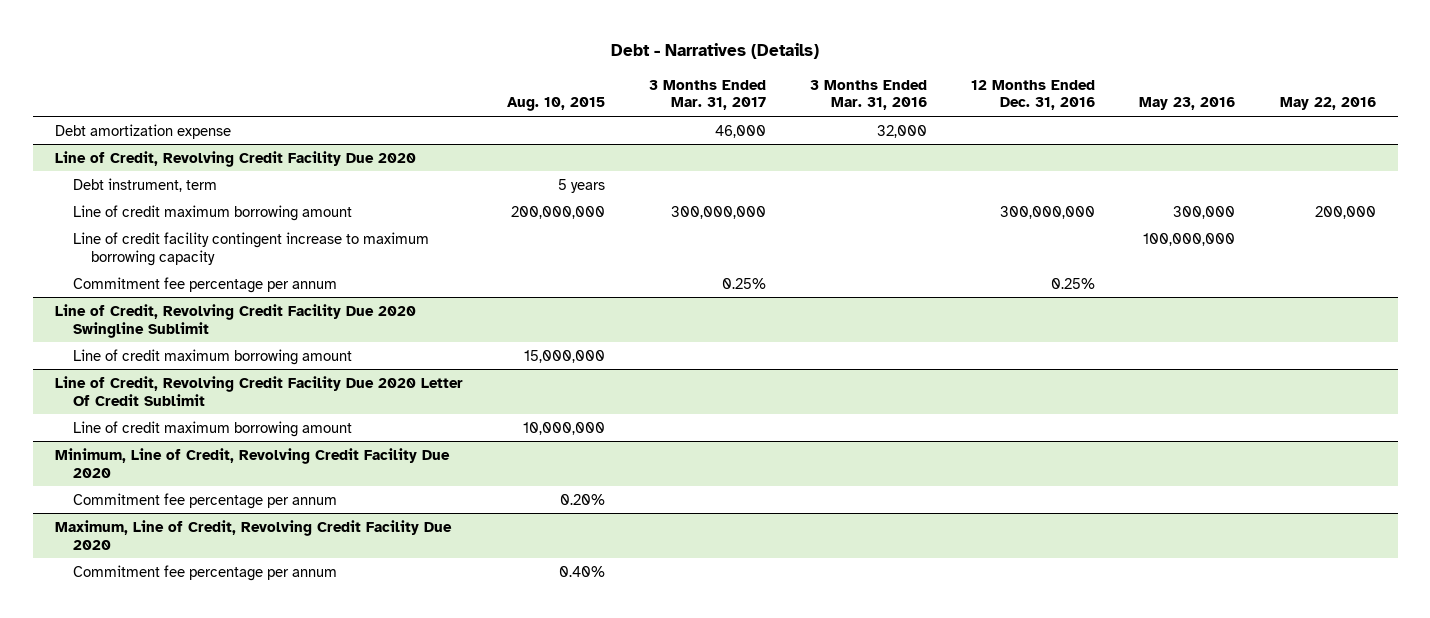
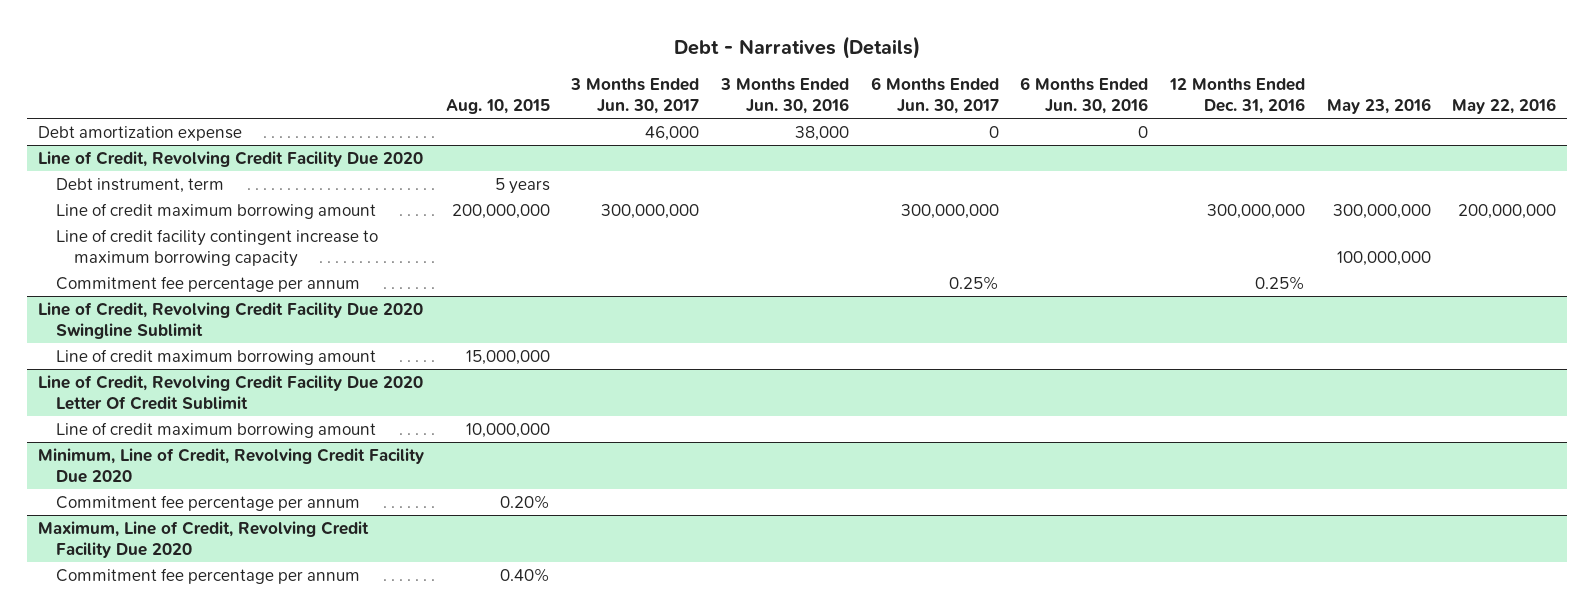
- | Aug. 10, 2015 | 3 Months Ended Mar. 31, 2017 | 3 Months Ended Mar. 31, 2016 | 12 Months Ended Dec. 31, 2016 | May 23, 2016 | May 22, 2016
+ | Aug. 10, 2015 | 3 Months Ended Jun. 30, 2017 | 3 Months Ended Jun. 30, 2016 | 6 Months Ended Jun. 30, 2017 | 6 Months Ended Jun. 30, 2016 | 12 Months Ended Dec. 31, 2016 | May 23, 2016 | May 22, 2016
@ Line of Credit, Revolving Credit Facility Due 2020
- Line of credit maximum borrowing amount | 200,000,000 | 300,000,000 | | 300,000,000 | 300,000 | 200,000
+ Line of credit maximum borrowing amount | 200,000,000 | 300,000,000 | | 300,000,000 | | 300,000,000 | 300,000,000 | 200,000,000

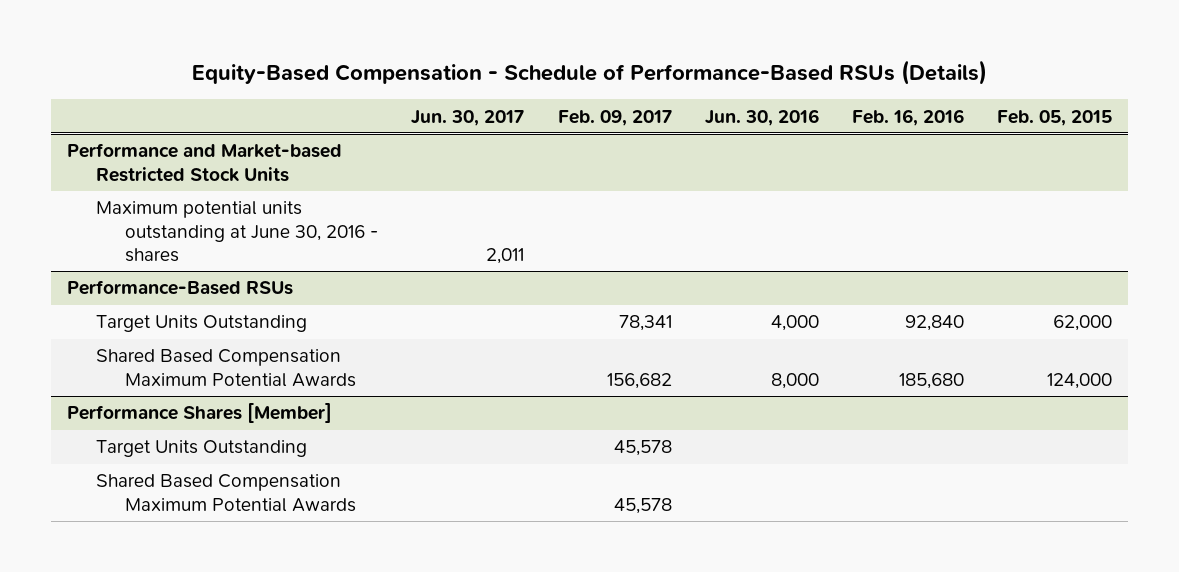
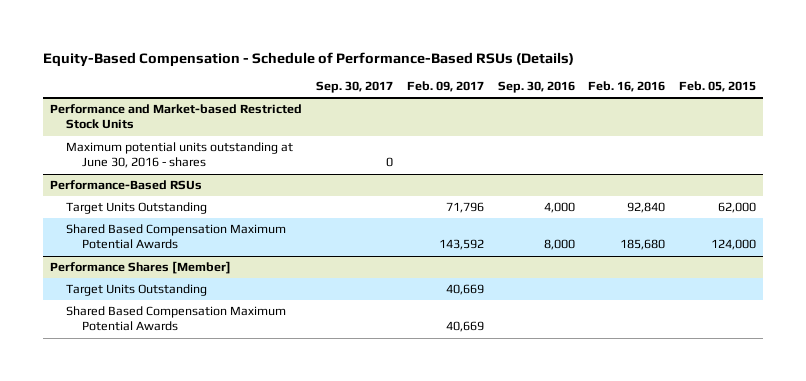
- | Jun. 30, 2017 | Feb. 09, 2017 | Jun. 30, 2016 | Feb. 16, 2016 | Feb. 05, 2015
+ | Sep. 30, 2017 | Feb. 09, 2017 | Sep. 30, 2016 | Feb. 16, 2016 | Feb. 05, 2015
@ Performance-Based RSUs
- Target Units Outstanding | | 78,341 | 4,000 | 92,840 | 62,000
- Shared Based Compensation Maximum Potential Awards | | 156,682 | 8,000 | 185,680 | 124,000
+ Target Units Outstanding | | 71,796 | 4,000 | 92,840 | 62,000
+ Shared Based Compensation Maximum Potential Awards | | 143,592 | 8,000 | 185,680 | 124,000
@ Performance Shares [Member]
- Target Units Outstanding | | 45,578 | | |
- Shared Based Compensation Maximum Potential Awards | | 45,578 | | |
+ Target Units Outstanding | | 40,669 | | |
+ Shared Based Compensation Maximum Potential Awards | | 40,669 | | |

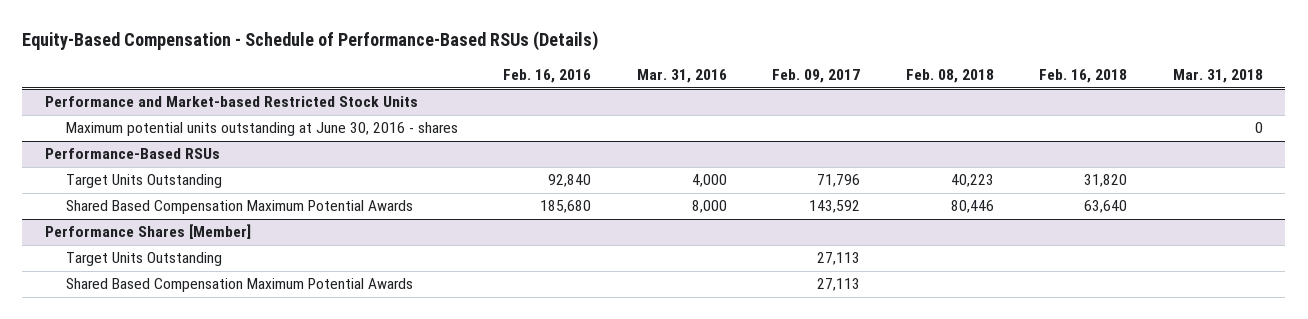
- | Sep. 30, 2017 | Feb. 09, 2017 | Sep. 30, 2016 | Feb. 16, 2016 | Feb. 05, 2015
+ | Feb. 16, 2016 | Mar. 31, 2016 | Feb. 09, 2017 | Feb. 08, 2018 | Feb. 16, 2018 | Mar. 31, 2018
@ Performance Shares [Member]
- Target Units Outstanding | | 40,669 | | |
- Shared Based Compensation Maximum Potential Awards | | 40,669 | | |
+ Target Units Outstanding | | | 27,113 | | |
+ Shared Based Compensation Maximum Potential Awards | | | 27,113 | | |

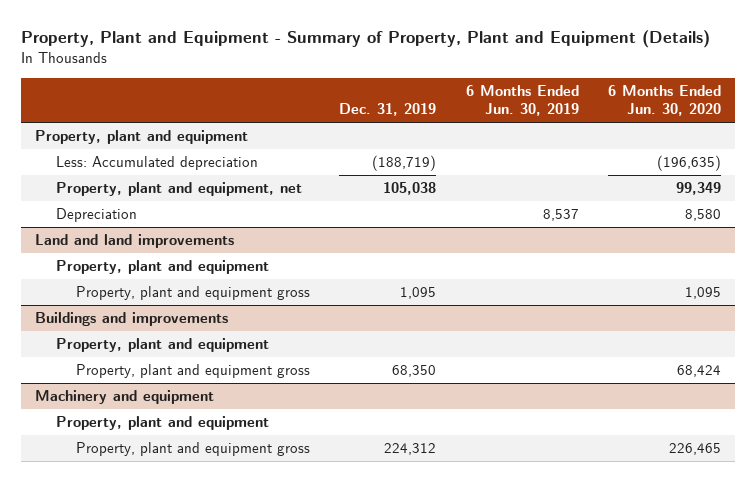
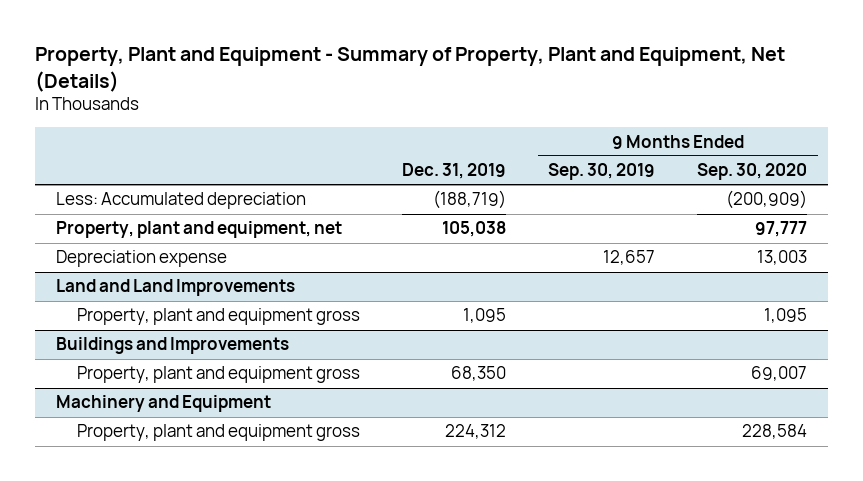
- Property, Plant and Equipment - Summary of Property, Plant and Equipment (Details)
+ Property, Plant and Equipment - Summary of Property, Plant and Equipment, Net (Details)
- | Dec. 31, 2019 | 6 Months Ended Jun. 30, 2019 | 6 Months Ended Jun. 30, 2020
+ | Dec. 31, 2019 | 9 Months Ended Sep. 30, 2019 | 9 Months Ended Sep. 30, 2020
- Property, plant and equipment
- Depreciation | | 8,537 | 8,580
- Land and land improvements
- Property, plant and equipment
+ Depreciation expense | | 12,657 | 13,003
+ Land and Land Improvements
- Buildings and improvements
- Property, plant and equipment
+ Buildings and Improvements
- Machinery and equipment
- Property, plant and equipment
+ Machinery and Equipment

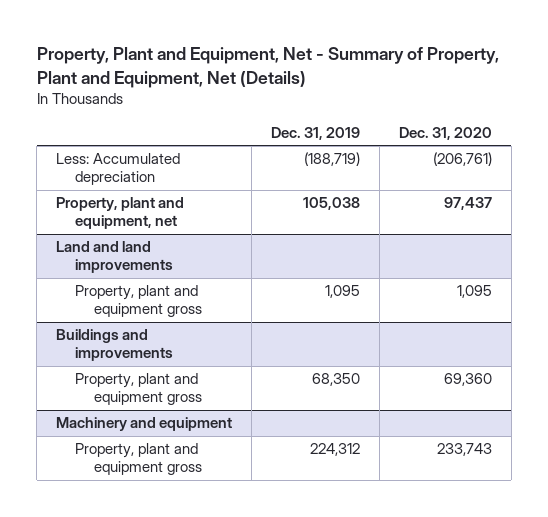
- Property, Plant and Equipment - Summary of Property, Plant and Equipment, Net (Details)
+ Property, Plant and Equipment, Net - Summary of Property, Plant and Equipment, Net (Details)
- | Dec. 31, 2019 | 9 Months Ended Sep. 30, 2019 | 9 Months Ended Sep. 30, 2020
+ | Dec. 31, 2019 | Dec. 31, 2020
- Depreciation expense | | 12,657 | 13,003
- Land and Land Improvements
+ Land and land improvements
- Buildings and Improvements
+ Buildings and improvements
- Machinery and Equipment
+ Machinery and equipment

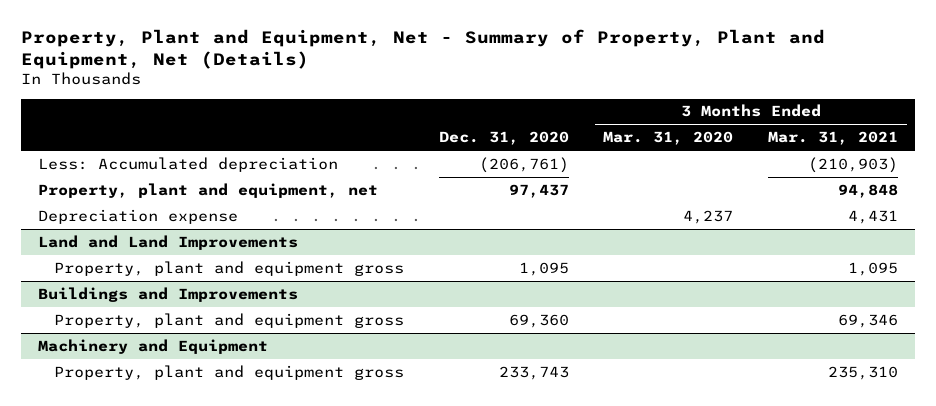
- | Dec. 31, 2019 | Dec. 31, 2020
+ | Dec. 31, 2020 | 3 Months Ended Mar. 31, 2020 | 3 Months Ended Mar. 31, 2021
- Land and land improvements
+ Depreciation expense | | 4,237 | 4,431
+ Land and Land Improvements
- Buildings and improvements
+ Buildings and Improvements
- Machinery and equipment
+ Machinery and Equipment

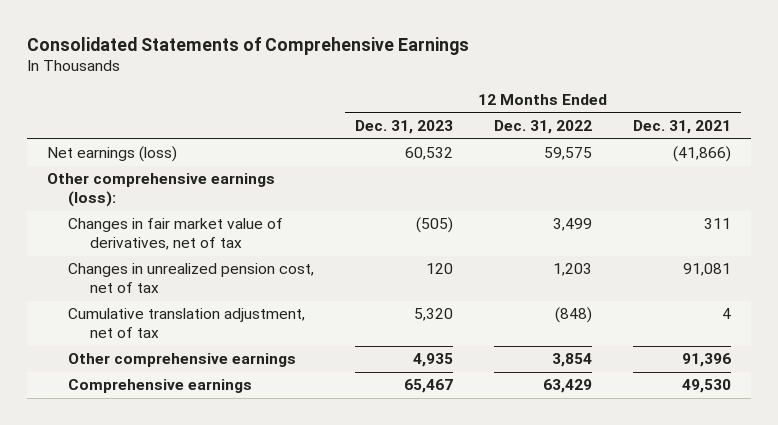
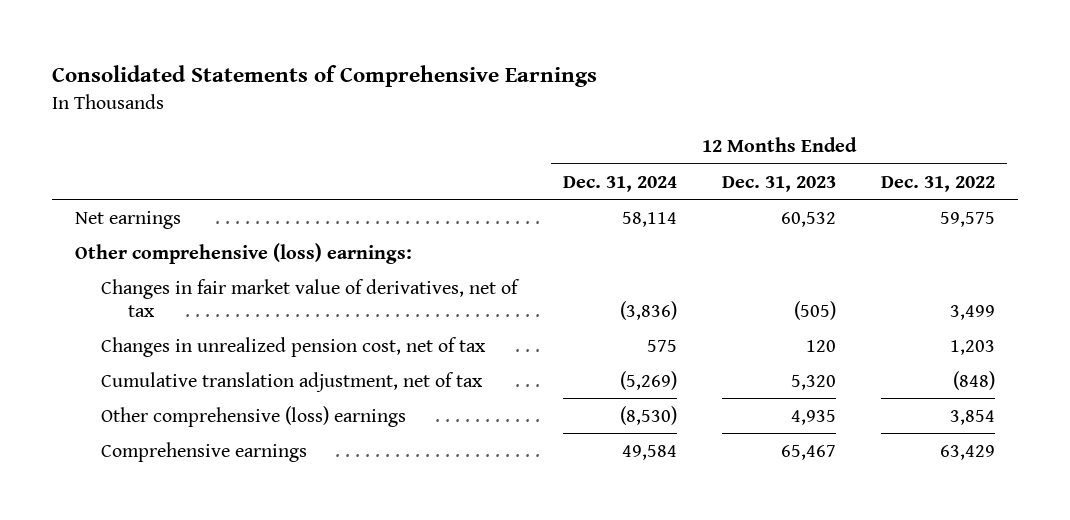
- | 12 Months Ended Dec. 31, 2023 | 12 Months Ended Dec. 31, 2022 | 12 Months Ended Dec. 31, 2021
+ | 12 Months Ended Dec. 31, 2024 | 12 Months Ended Dec. 31, 2023 | 12 Months Ended Dec. 31, 2022
- Net earnings (loss) | 60,532 | 59,575 | (41,866)
- Other comprehensive earnings (loss):
+ Net earnings | 58,114 | 60,532 | 59,575
+ Other comprehensive (loss) earnings:
- Other comprehensive earnings | 4,935 | 3,854 | 91,396
+ Other comprehensive (loss) earnings | (8,530) | 4,935 | 3,854

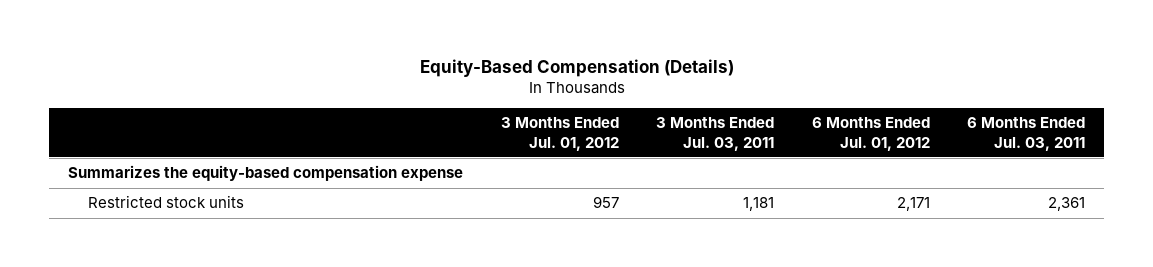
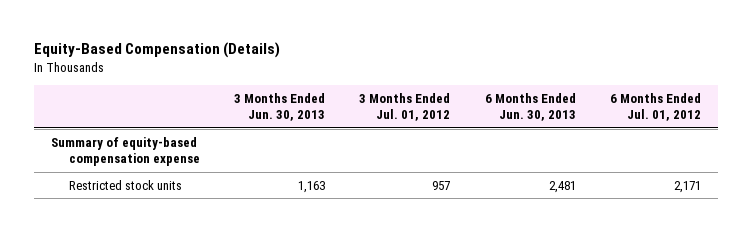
- | 3 Months Ended Jul. 01, 2012 | 3 Months Ended Jul. 03, 2011 | 6 Months Ended Jul. 01, 2012 | 6 Months Ended Jul. 03, 2011
+ | 3 Months Ended Jun. 30, 2013 | 3 Months Ended Jul. 01, 2012 | 6 Months Ended Jun. 30, 2013 | 6 Months Ended Jul. 01, 2012
- Summarizes the equity-based compensation expense
+ Summary of equity-based compensation expense

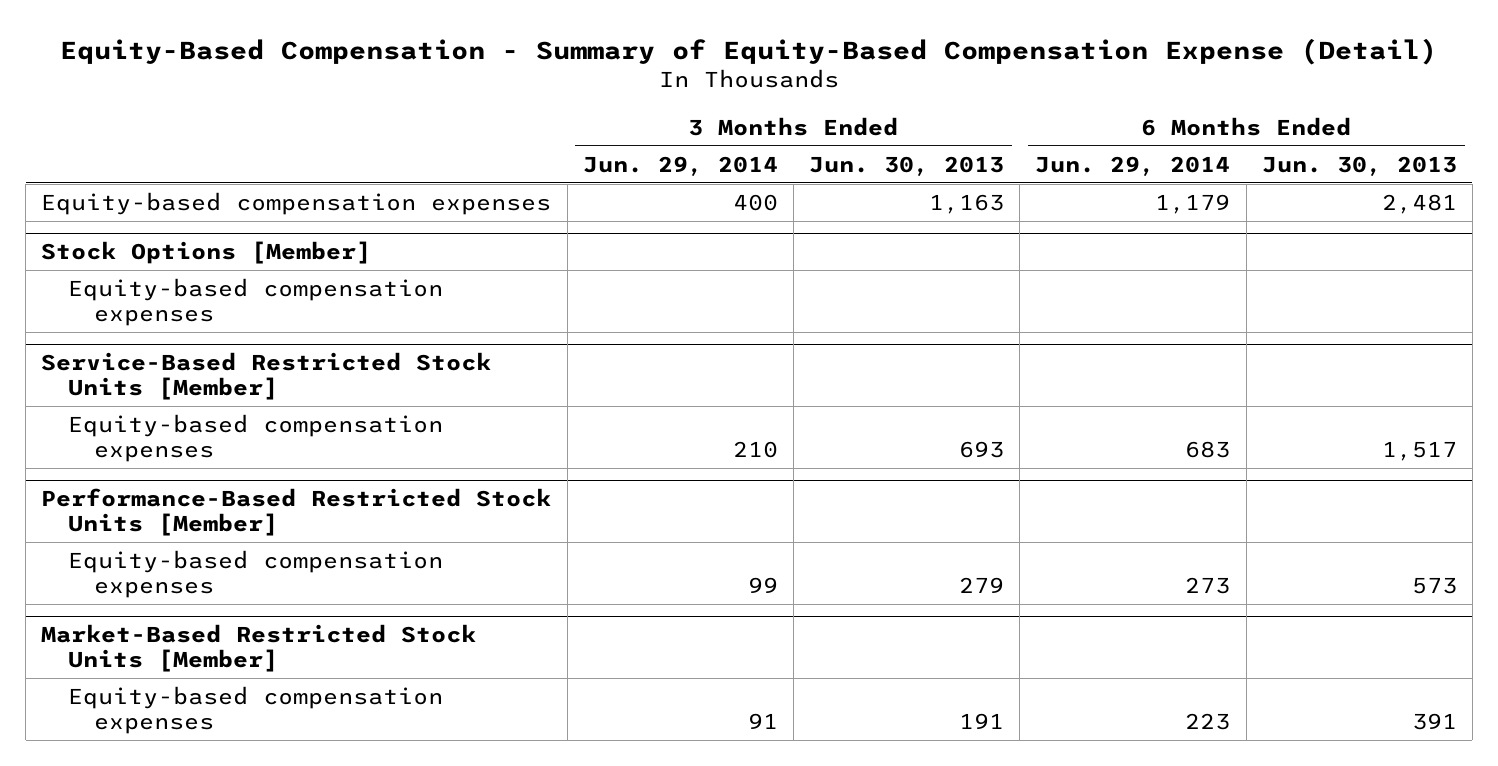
- Equity-Based Compensation (Details)
+ Equity-Based Compensation - Summary of Equity-Based Compensation Expense (Detail)
- | 3 Months Ended Jun. 30, 2013 | 3 Months Ended Jul. 01, 2012 | 6 Months Ended Jun. 30, 2013 | 6 Months Ended Jul. 01, 2012
+ | 3 Months Ended Jun. 29, 2014 | 3 Months Ended Jun. 30, 2013 | 6 Months Ended Jun. 29, 2014 | 6 Months Ended Jun. 30, 2013
- Summary of equity-based compensation expense
- Restricted stock units | 1,163 | 957 | 2,481 | 2,171
+ Equity-based compensation expenses | 400 | 1,163 | 1,179 | 2,481
+ Stock Options [Member]
+ Equity-based compensation expenses
+ Service-Based Restricted Stock Units [Member]
+ Equity-based compensation expenses | 210 | 693 | 683 | 1,517
+ Performance-Based Restricted Stock Units [Member]
+ Equity-based compensation expenses | 99 | 279 | 273 | 573
+ Market-Based Restricted Stock Units [Member]
+ Equity-based compensation expenses | 91 | 191 | 223 | 391

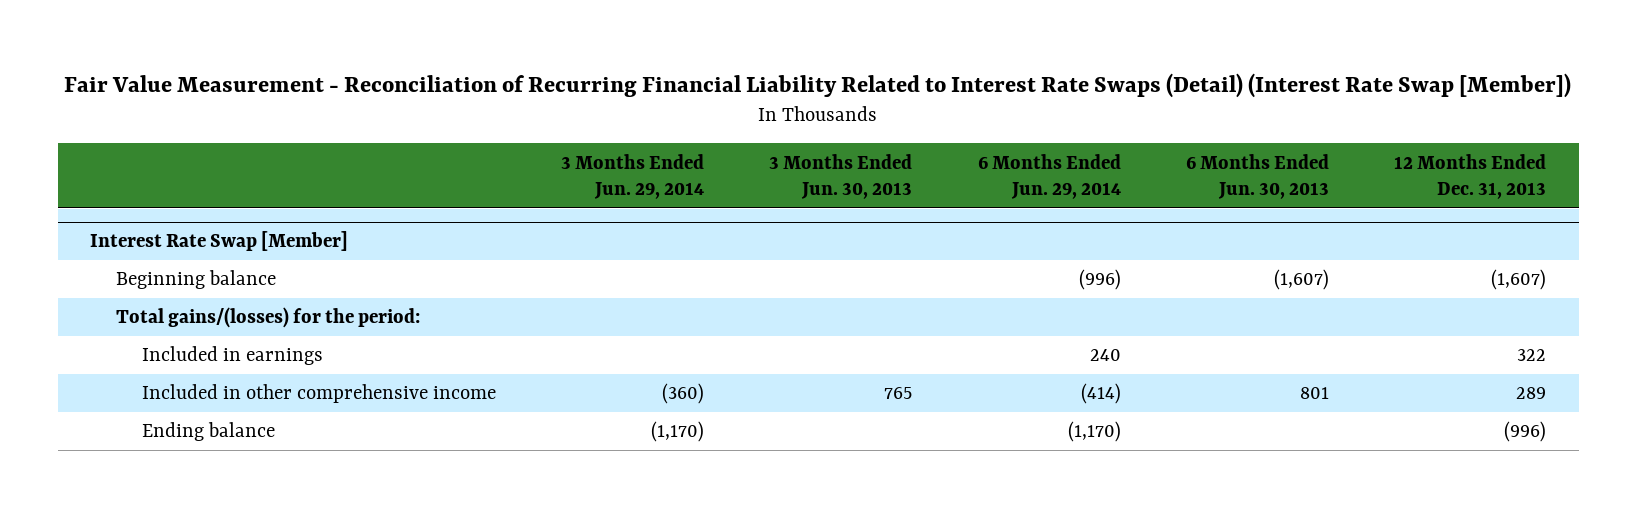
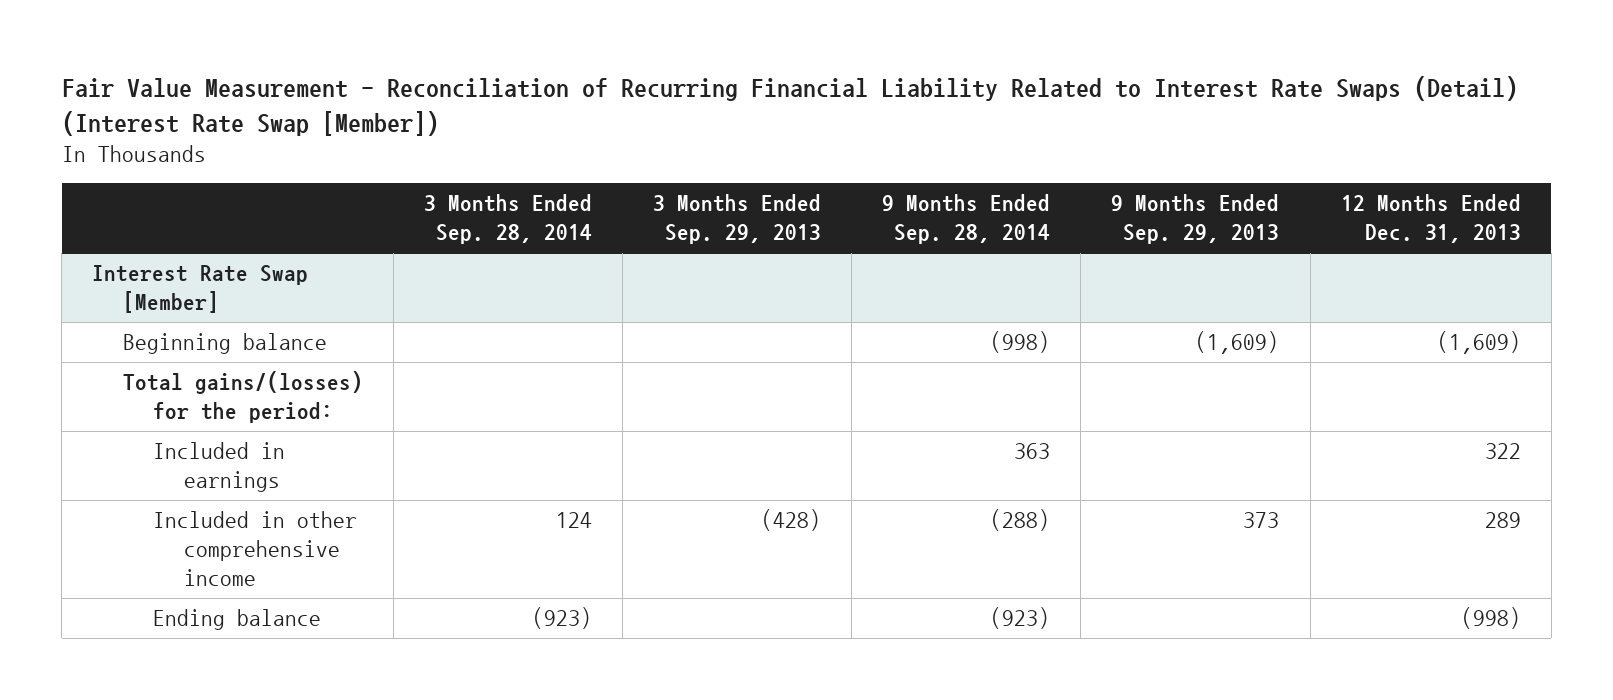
- | 3 Months Ended Jun. 29, 2014 | 3 Months Ended Jun. 30, 2013 | 6 Months Ended Jun. 29, 2014 | 6 Months Ended Jun. 30, 2013 | 12 Months Ended Dec. 31, 2013
+ | 3 Months Ended Sep. 28, 2014 | 3 Months Ended Sep. 29, 2013 | 9 Months Ended Sep. 28, 2014 | 9 Months Ended Sep. 29, 2013 | 12 Months Ended Dec. 31, 2013
@ Interest Rate Swap [Member]
- Beginning balance | | | (996) | (1,607) | (1,607)
+ Beginning balance | | | (998) | (1,609) | (1,609)
- Ending balance | (1,170) | | (1,170) | | (996)
+ Ending balance | (923) | | (923) | | (998)

